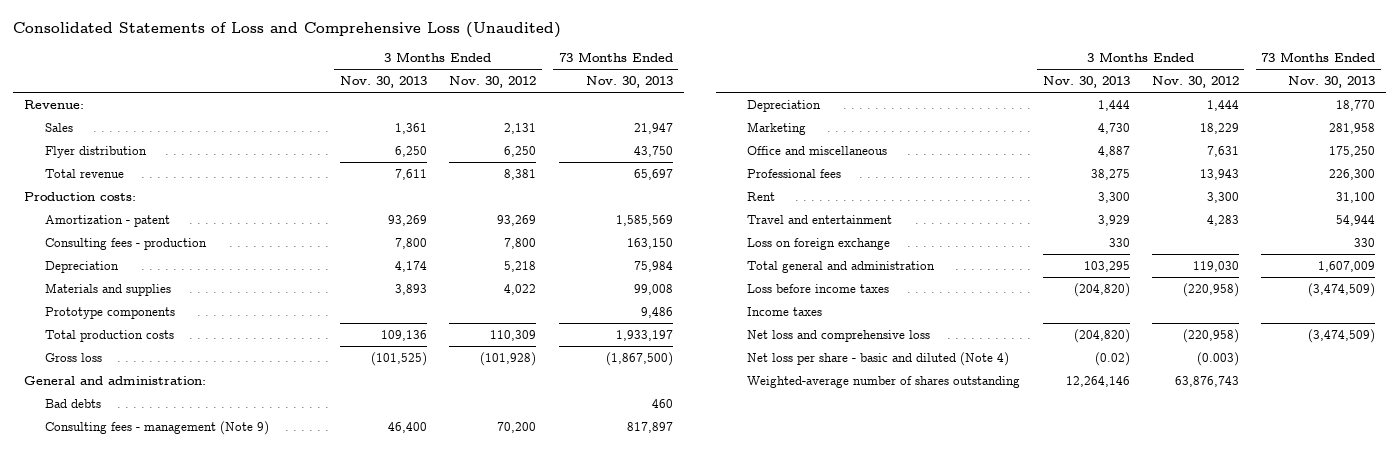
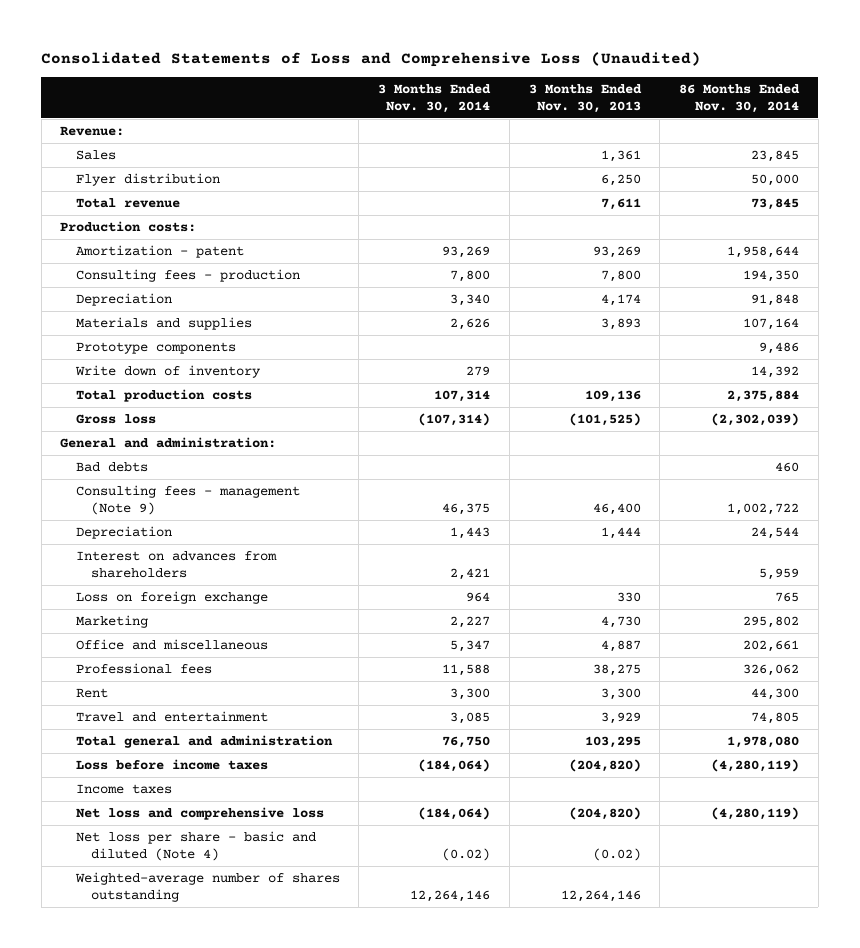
- | 3 Months Ended Nov. 30, 2013 | 3 Months Ended Nov. 30, 2012 | 73 Months Ended Nov. 30, 2013
+ | 3 Months Ended Nov. 30, 2014 | 3 Months Ended Nov. 30, 2013 | 86 Months Ended Nov. 30, 2014
+ Write down of inventory | 279 | | 14,392
+ Interest on advances from shareholders | 2,421 | | 5,959
moved up: Loss on foreign exchange | 964 | 330 | 765

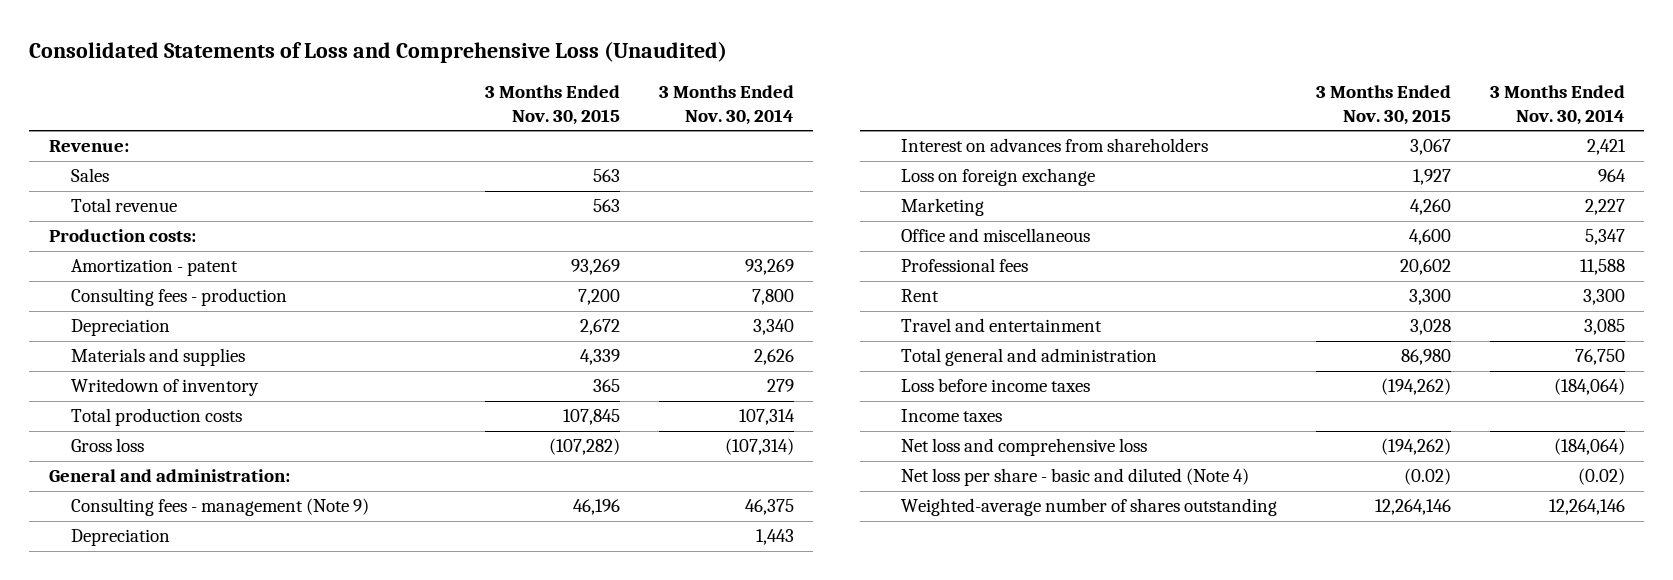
- | 3 Months Ended Nov. 30, 2014 | 3 Months Ended Nov. 30, 2013 | 86 Months Ended Nov. 30, 2014
+ | 3 Months Ended Nov. 30, 2015 | 3 Months Ended Nov. 30, 2014
- Flyer distribution | | 6,250 | 50,000
- Prototype components | | | 9,486
- Write down of inventory | 279 | | 14,392
+ Writedown of inventory | 365 | 279
- Bad debts | | | 460

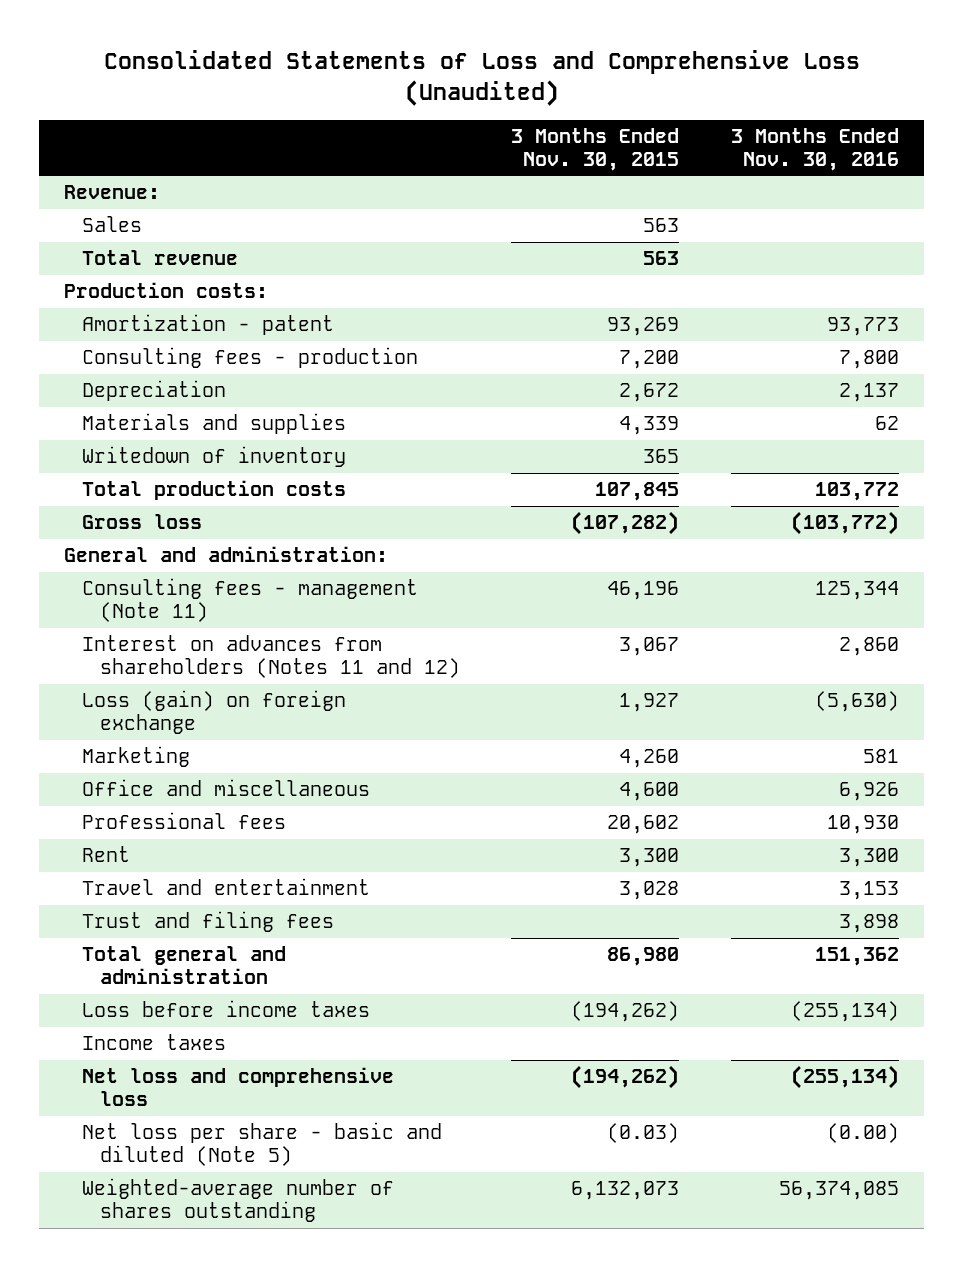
- | 3 Months Ended Nov. 30, 2015 | 3 Months Ended Nov. 30, 2014
+ | 3 Months Ended Nov. 30, 2015 | 3 Months Ended Nov. 30, 2016
- Consulting fees - management (Note 9) | 46,196 | 46,375
- Depreciation | | 1,443
- Interest on advances from shareholders | 3,067 | 2,421
- Loss on foreign exchange | 1,927 | 964
+ Consulting fees - management (Note 11) | 46,196 | 125,344
+ Interest on advances from shareholders (Notes 11 and 12) | 3,067 | 2,860
+ Loss (gain) on foreign exchange | 1,927 | (5,630)
+ Trust and filing fees | | 3,898
- Net loss per share - basic and diluted (Note 4) | (0.02) | (0.02)
- Weighted-average number of shares outstanding | 12,264,146 | 12,264,146
+ Net loss per share - basic and diluted (Note 5) | (0.03) | (0.00)
+ Weighted-average number of shares outstanding | 6,132,073 | 56,374,085

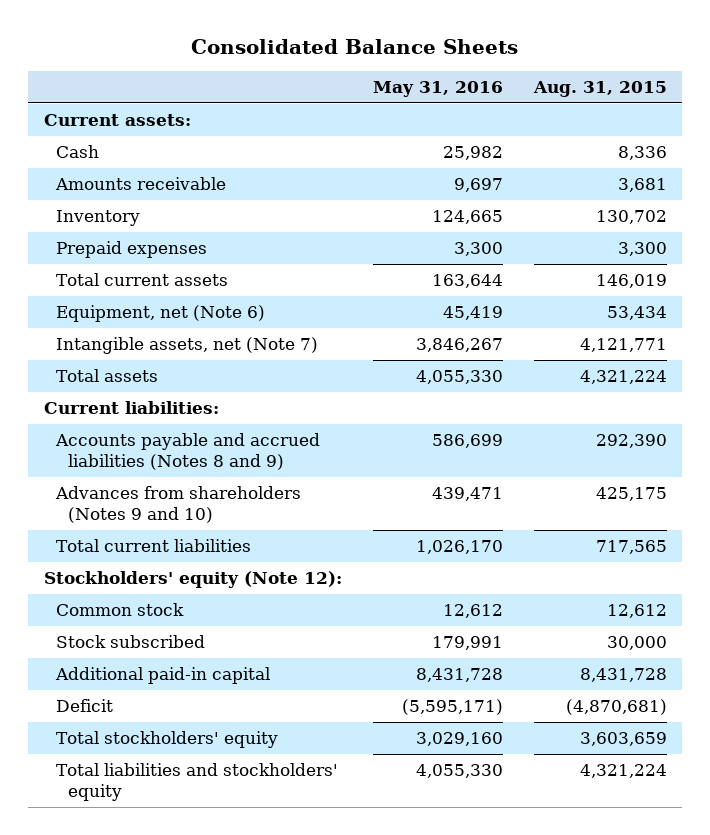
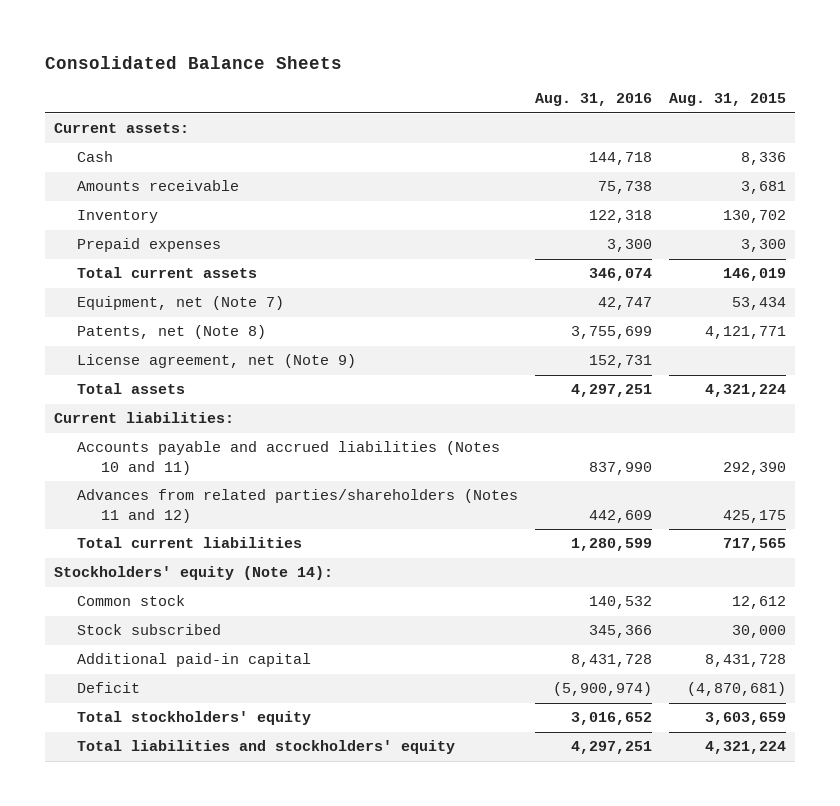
- | May 31, 2016 | Aug. 31, 2015
+ | Aug. 31, 2016 | Aug. 31, 2015
- Equipment, net (Note 6) | 45,419 | 53,434
- Intangible assets, net (Note 7) | 3,846,267 | 4,121,771
+ Equipment, net (Note 7) | 42,747 | 53,434
+ Patents, net (Note 8) | 3,755,699 | 4,121,771
+ License agreement, net (Note 9) | 152,731 |
- Accounts payable and accrued liabilities (Notes 8 and 9) | 586,699 | 292,390
- Advances from shareholders (Notes 9 and 10) | 439,471 | 425,175
+ Accounts payable and accrued liabilities (Notes 10 and 11) | 837,990 | 292,390
+ Advances from related parties/shareholders (Notes 11 and 12) | 442,609 | 425,175
- Stockholders' equity (Note 12):
+ Stockholders' equity (Note 14):

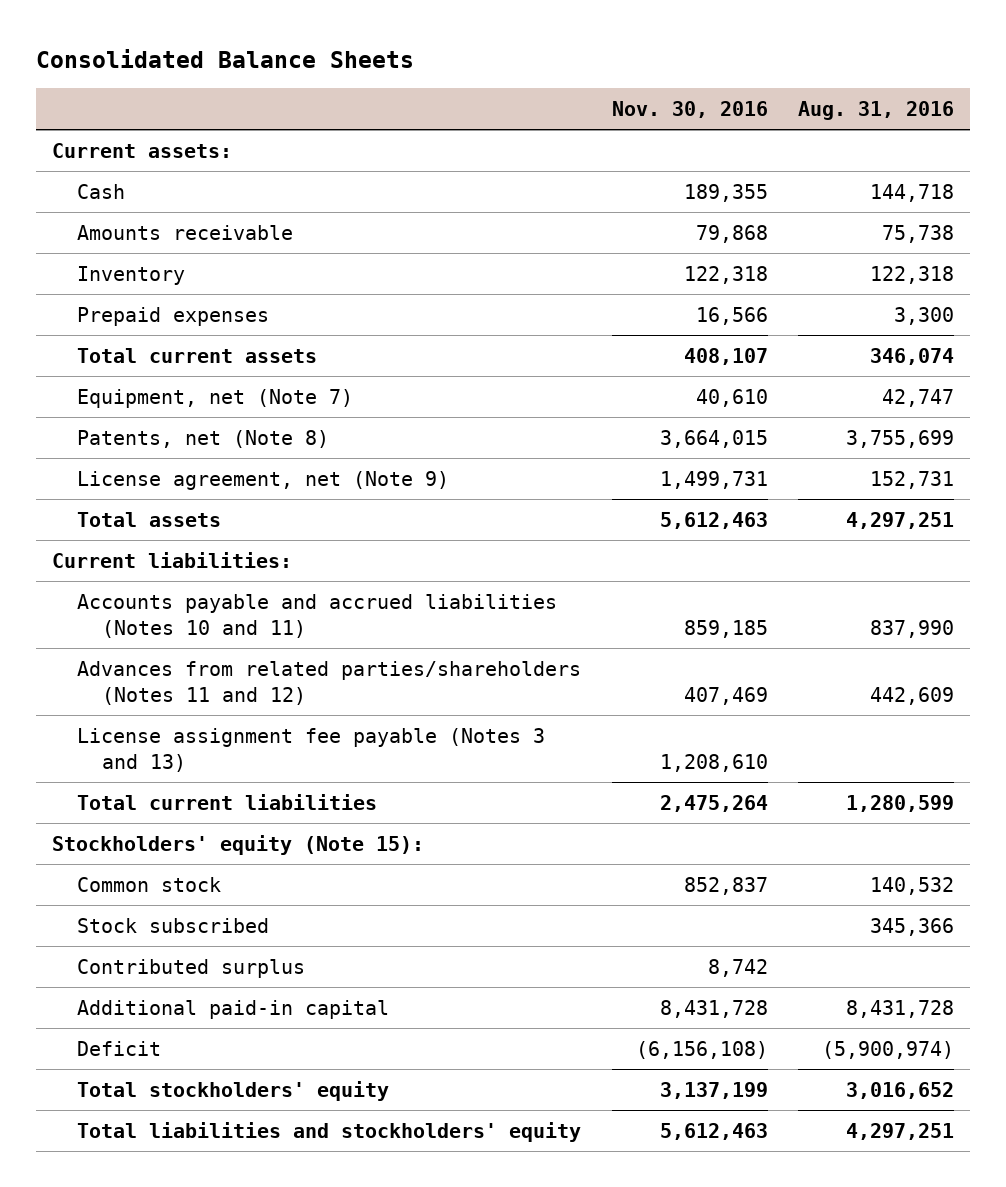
- | Aug. 31, 2016 | Aug. 31, 2015
+ | Nov. 30, 2016 | Aug. 31, 2016
+ License assignment fee payable (Notes 3 and 13) | 1,208,610 |
- Stockholders' equity (Note 14):
+ Stockholders' equity (Note 15):
+ Contributed surplus | 8,742 |

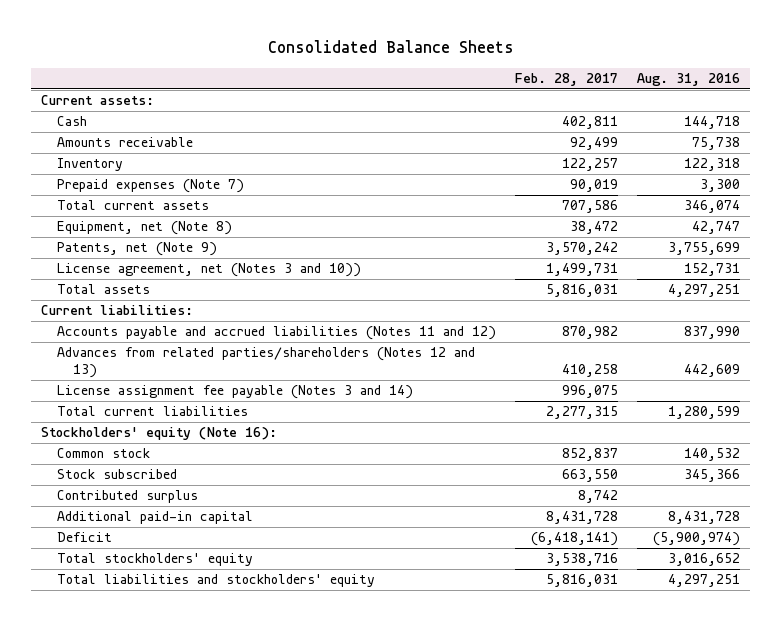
- | Nov. 30, 2016 | Aug. 31, 2016
+ | Feb. 28, 2017 | Aug. 31, 2016
- Prepaid expenses | 16,566 | 3,300
+ Prepaid expenses (Note 7) | 90,019 | 3,300
- Equipment, net (Note 7) | 40,610 | 42,747
- Patents, net (Note 8) | 3,664,015 | 3,755,699
- License agreement, net (Note 9) | 1,499,731 | 152,731
+ Equipment, net (Note 8) | 38,472 | 42,747
+ Patents, net (Note 9) | 3,570,242 | 3,755,699
+ License agreement, net (Notes 3 and 10)) | 1,499,731 | 152,731
- Accounts payable and accrued liabilities (Notes 10 and 11) | 859,185 | 837,990
- Advances from related parties/shareholders (Notes 11 and 12) | 407,469 | 442,609
- License assignment fee payable (Notes 3 and 13) | 1,208,610 |
+ Accounts payable and accrued liabilities (Notes 11 and 12) | 870,982 | 837,990
+ Advances from related parties/shareholders (Notes 12 and 13) | 410,258 | 442,609
+ License assignment fee payable (Notes 3 and 14) | 996,075 |
- Stockholders' equity (Note 15):
+ Stockholders' equity (Note 16):

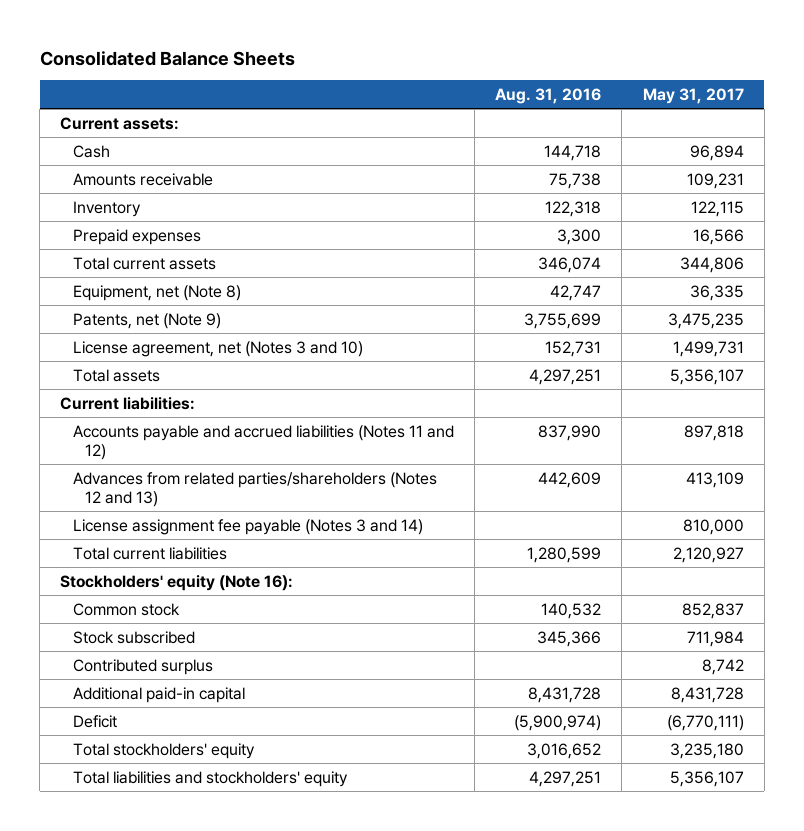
- | Feb. 28, 2017 | Aug. 31, 2016
+ | Aug. 31, 2016 | May 31, 2017
- Prepaid expenses (Note 7) | 90,019 | 3,300
+ Prepaid expenses | 3,300 | 16,566
- License agreement, net (Notes 3 and 10)) | 1,499,731 | 152,731
+ License agreement, net (Notes 3 and 10) | 152,731 | 1,499,731

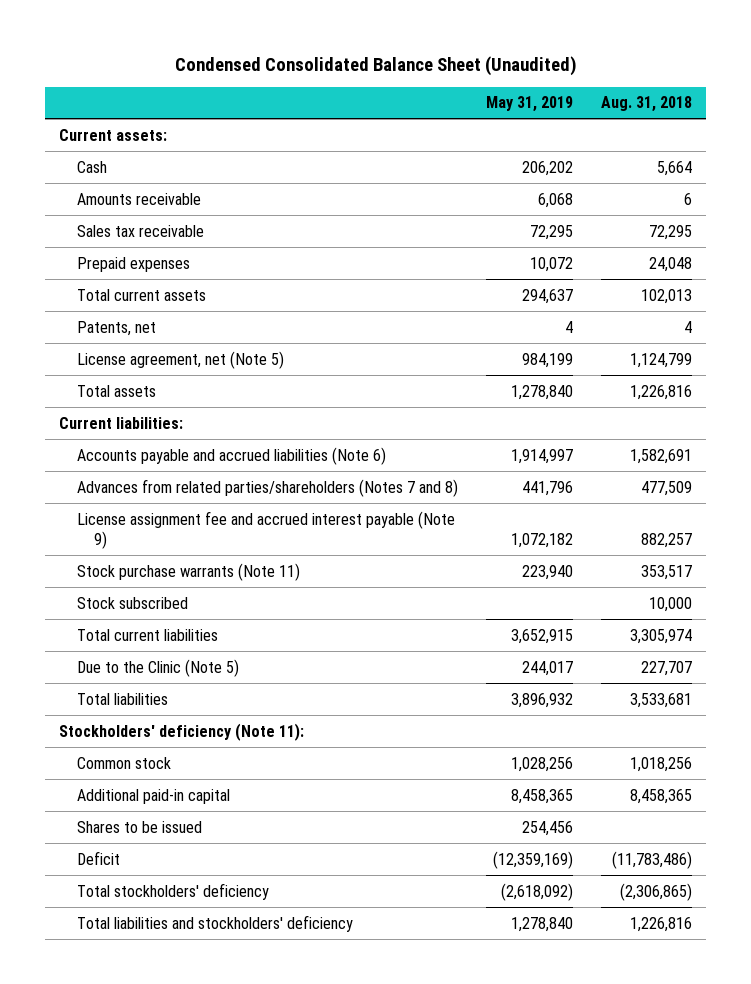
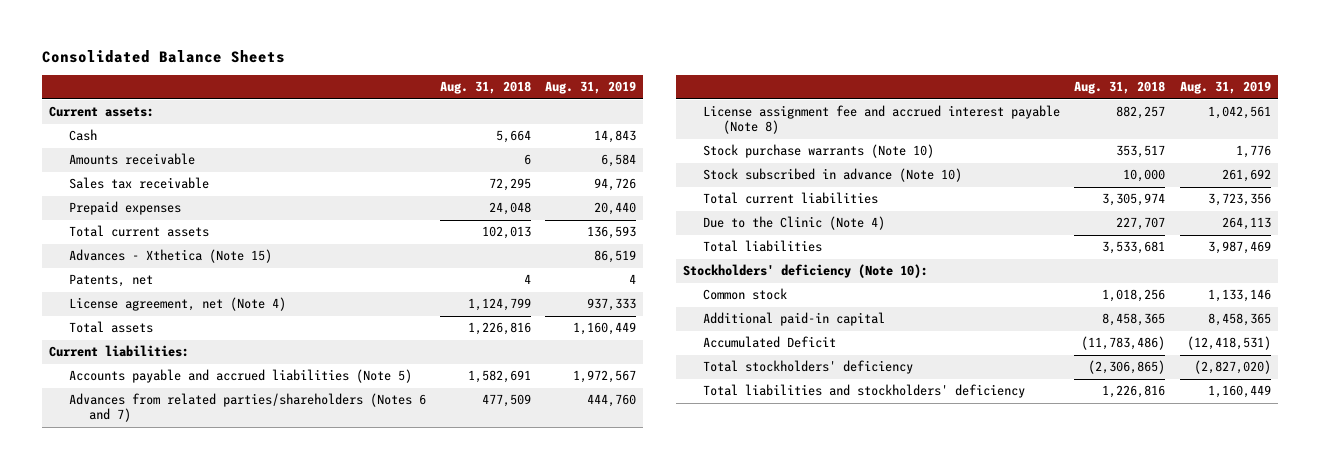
- Condensed Consolidated Balance Sheet (Unaudited)
+ Consolidated Balance Sheets
- | May 31, 2019 | Aug. 31, 2018
+ | Aug. 31, 2018 | Aug. 31, 2019
+ Advances - Xthetica (Note 15) | | 86,519
- License agreement, net (Note 5) | 984,199 | 1,124,799
+ License agreement, net (Note 4) | 1,124,799 | 937,333
- Accounts payable and accrued liabilities (Note 6) | 1,914,997 | 1,582,691
- Advances from related parties/shareholders (Notes 7 and 8) | 441,796 | 477,509
- License assignment fee and accrued interest payable (Note 9) | 1,072,182 | 882,257
- Stock purchase warrants (Note 11) | 223,940 | 353,517
- Stock subscribed | | 10,000
+ Accounts payable and accrued liabilities (Note 5) | 1,582,691 | 1,972,567
+ Advances from related parties/shareholders (Notes 6 and 7) | 477,509 | 444,760
+ License assignment fee and accrued interest payable (Note 8) | 882,257 | 1,042,561
+ Stock purchase warrants (Note 10) | 353,517 | 1,776
+ Stock subscribed in advance (Note 10) | 10,000 | 261,692
- Due to the Clinic (Note 5) | 244,017 | 227,707
+ Due to the Clinic (Note 4) | 227,707 | 264,113
- Stockholders' deficiency (Note 11):
+ Stockholders' deficiency (Note 10):
- Shares to be issued | 254,456 |
- Deficit | (12,359,169) | (11,783,486)
+ Accumulated Deficit | (11,783,486) | (12,418,531)

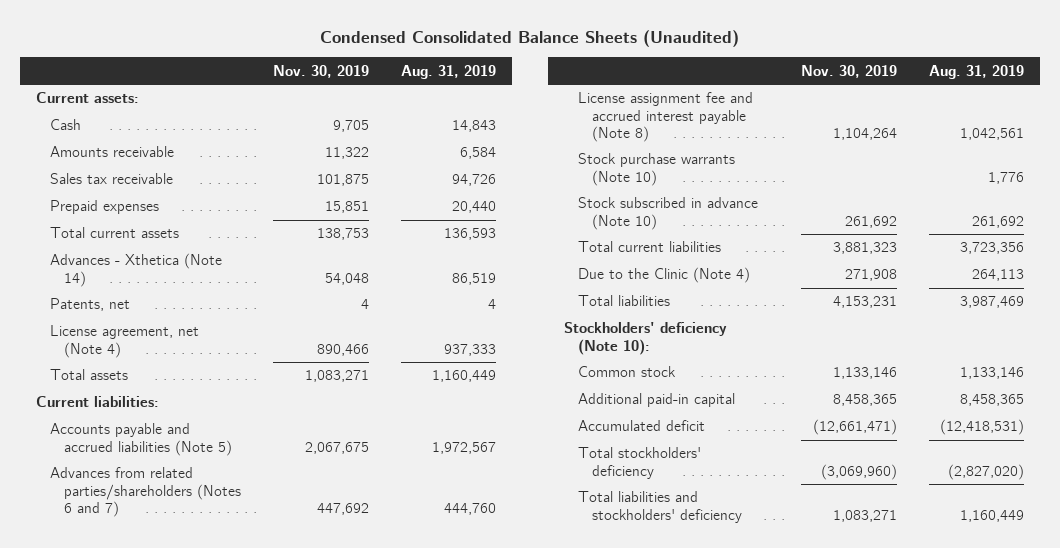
- Consolidated Balance Sheets
+ Condensed Consolidated Balance Sheets (Unaudited)
- | Aug. 31, 2018 | Aug. 31, 2019
+ | Nov. 30, 2019 | Aug. 31, 2019
- Advances - Xthetica (Note 15) | | 86,519
+ Advances - Xthetica (Note 14) | 54,048 | 86,519
- Accumulated Deficit | (11,783,486) | (12,418,531)
+ Accumulated deficit | (12,661,471) | (12,418,531)

